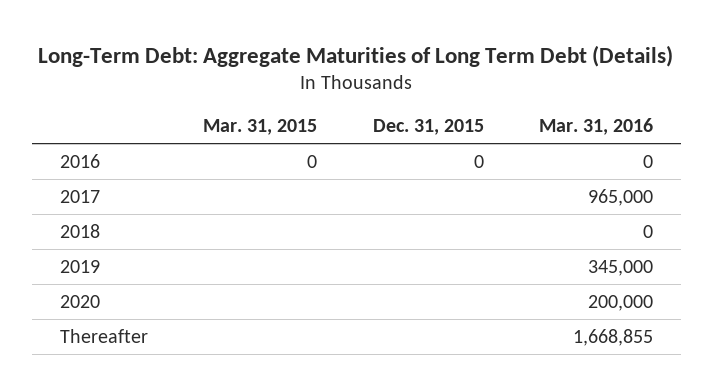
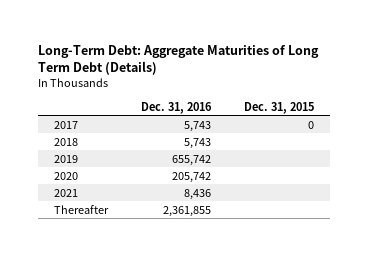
- | Mar. 31, 2015 | Dec. 31, 2015 | Mar. 31, 2016
+ | Dec. 31, 2016 | Dec. 31, 2015
- 2016 | 0 | 0 | 0
- 2017 | | | 965,000
+ 2017 | 5,743 | 0
+ 2021 | 8,436 |

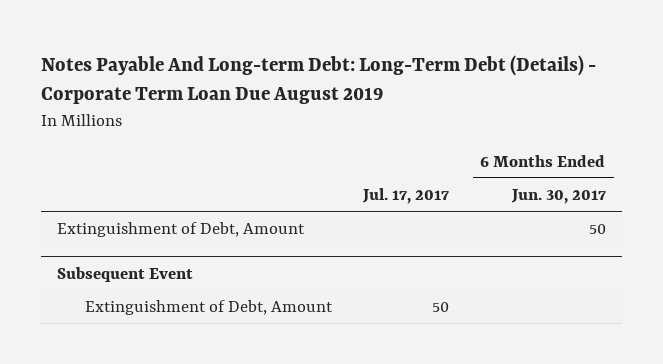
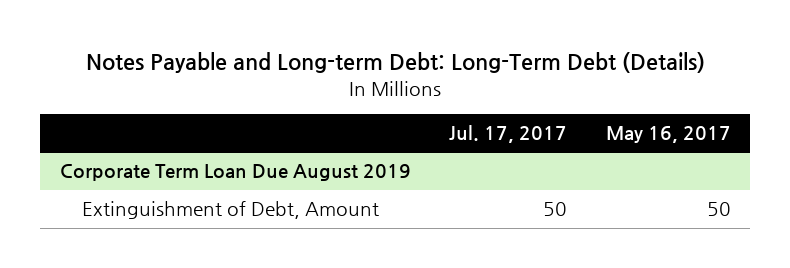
- Notes Payable And Long-term Debt: Long-Term Debt (Details) - Corporate Term Loan Due August 2019
+ Notes Payable and Long-term Debt: Long-Term Debt (Details)
- | Jul. 17, 2017 | 6 Months Ended Jun. 30, 2017
+ | Jul. 17, 2017 | May 16, 2017
- Extinguishment of Debt, Amount | | 50
- Subsequent Event
+ Corporate Term Loan Due August 2019

